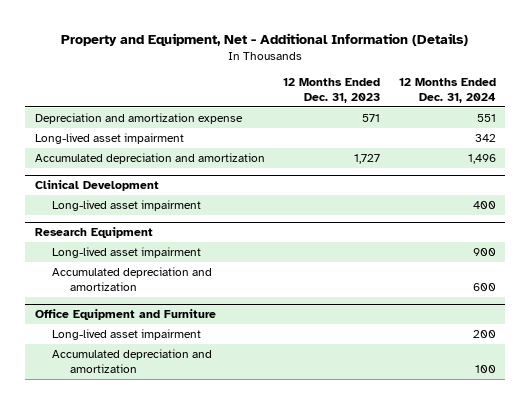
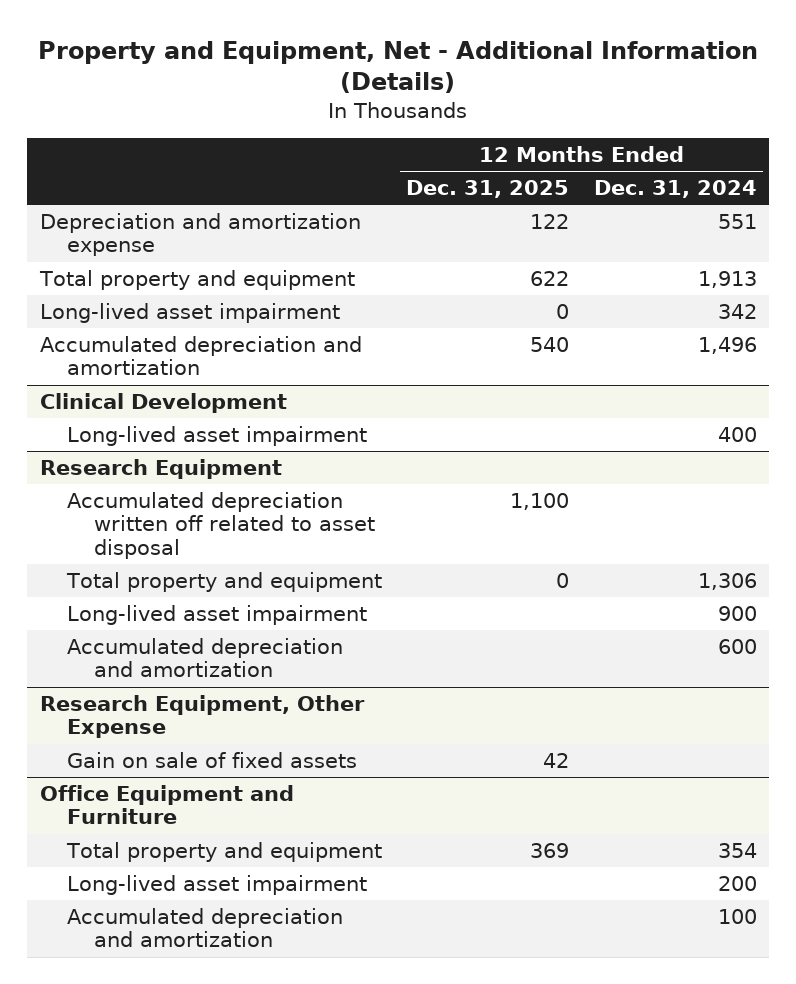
- | 12 Months Ended Dec. 31, 2023 | 12 Months Ended Dec. 31, 2024
+ | 12 Months Ended Dec. 31, 2025 | 12 Months Ended Dec. 31, 2024
+ Total property and equipment | 622 | 1,913
@ Research Equipment
+ Accumulated depreciation written off related to asset disposal | 1,100 |
+ Total property and equipment | 0 | 1,306
+ Research Equipment, Other Expense
+ Gain on sale of fixed assets | 42 |
@ Office Equipment and Furniture
+ Total property and equipment | 369 | 354

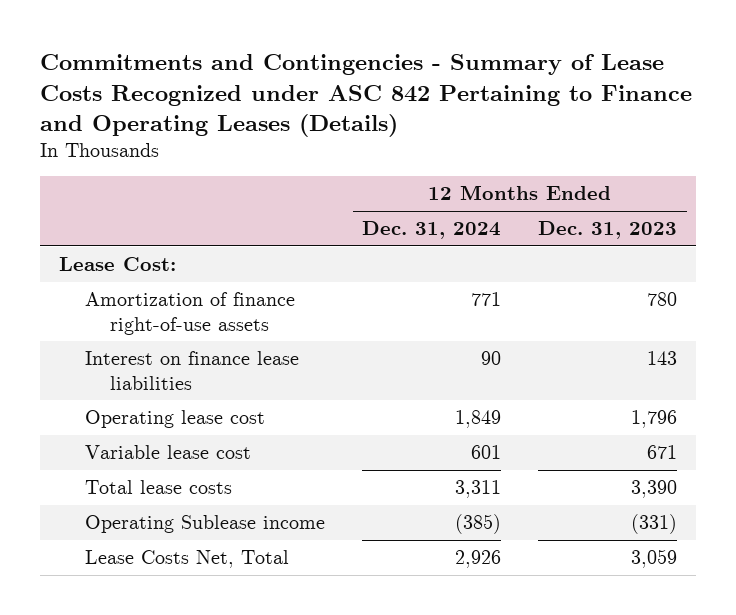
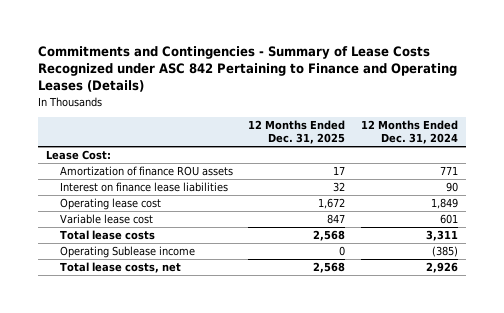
- | 12 Months Ended Dec. 31, 2024 | 12 Months Ended Dec. 31, 2023
+ | 12 Months Ended Dec. 31, 2025 | 12 Months Ended Dec. 31, 2024
- Amortization of finance right-of-use assets | 771 | 780
+ Amortization of finance ROU assets | 17 | 771
- Lease Costs Net, Total | 2,926 | 3,059
+ Total lease costs, net | 2,568 | 2,926

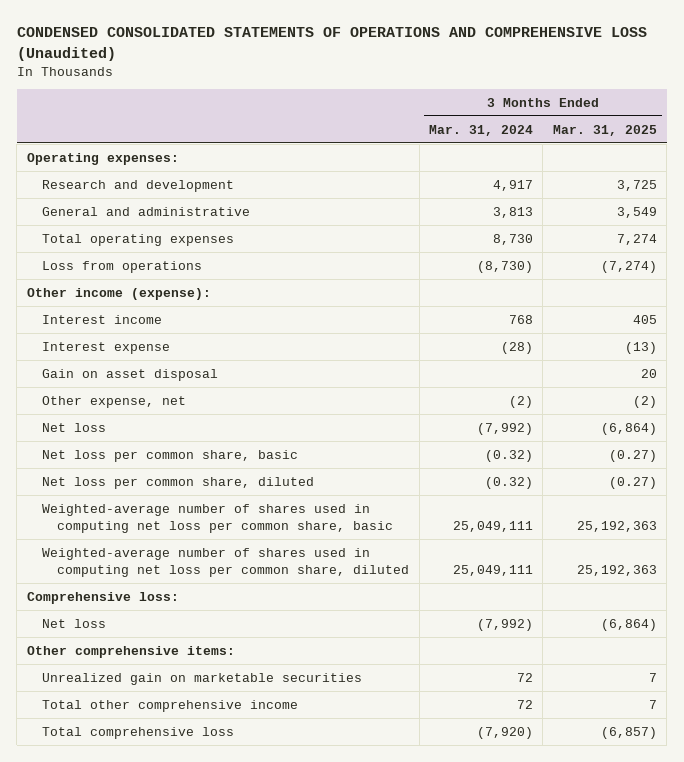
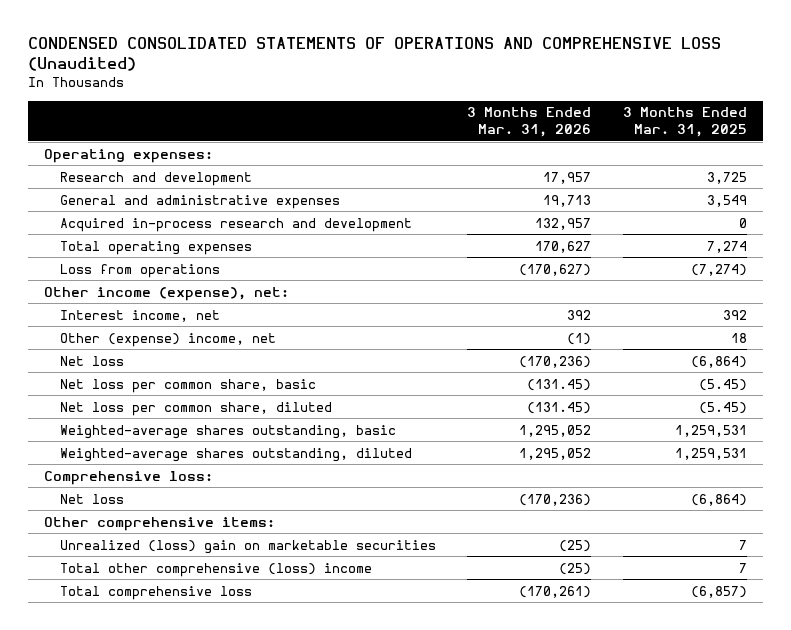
- | 3 Months Ended Mar. 31, 2024 | 3 Months Ended Mar. 31, 2025
+ | 3 Months Ended Mar. 31, 2026 | 3 Months Ended Mar. 31, 2025
- General and administrative | 3,813 | 3,549
+ General and administrative expenses | 19,713 | 3,549
+ Acquired in-process research and development | 132,957 | 0
- Other income (expense):
- Interest income | 768 | 405
- Interest expense | (28) | (13)
- Gain on asset disposal | | 20
- Other expense, net | (2) | (2)
+ Other income (expense), net:
+ Interest income, net | 392 | 392
+ Other (expense) income, net | (1) | 18
- Net loss per common share, basic | (0.32) | (0.27)
- Net loss per common share, diluted | (0.32) | (0.27)
- Weighted-average number of shares used in computing net loss per common share, basic | 25,049,111 | 25,192,363
- Weighted-average number of shares used in computing net loss per common share, diluted | 25,049,111 | 25,192,363
+ Net loss per common share, basic | (131.45) | (5.45)
+ Net loss per common share, diluted | (131.45) | (5.45)
+ Weighted-average shares outstanding, basic | 1,295,052 | 1,259,531
+ Weighted-average shares outstanding, diluted | 1,295,052 | 1,259,531
- Unrealized gain on marketable securities | 72 | 7
- Total other comprehensive income | 72 | 7
+ Unrealized (loss) gain on marketable securities | (25) | 7
+ Total other comprehensive (loss) income | (25) | 7

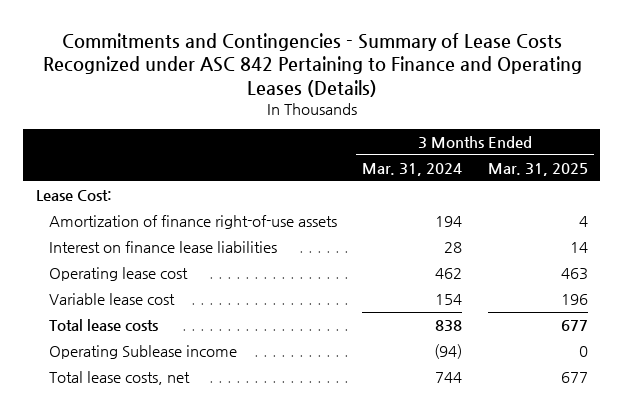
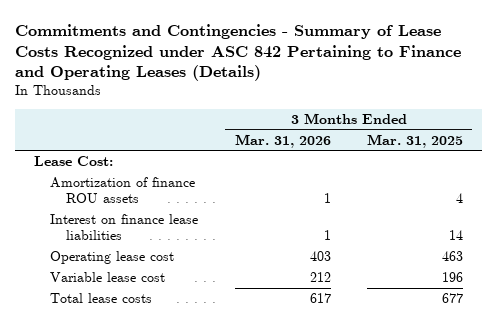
- | 3 Months Ended Mar. 31, 2024 | 3 Months Ended Mar. 31, 2025
+ | 3 Months Ended Mar. 31, 2026 | 3 Months Ended Mar. 31, 2025
- Amortization of finance right-of-use assets | 194 | 4
+ Amortization of finance ROU assets | 1 | 4
- Operating Sublease income | (94) | 0
- Total lease costs, net | 744 | 677

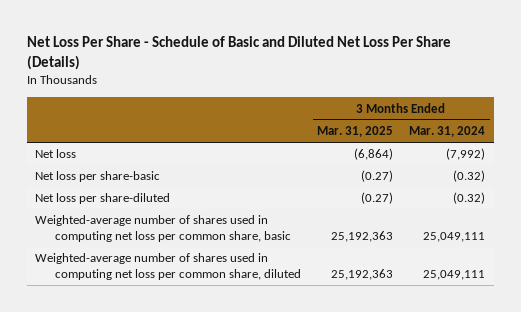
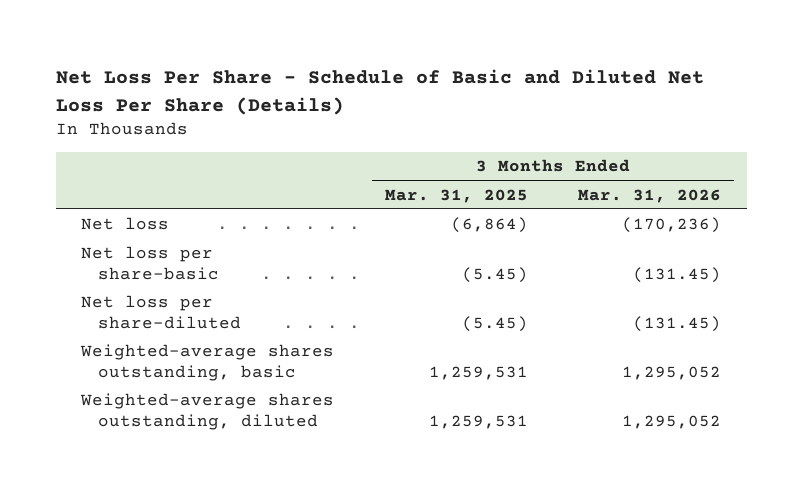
- | 3 Months Ended Mar. 31, 2025 | 3 Months Ended Mar. 31, 2024
+ | 3 Months Ended Mar. 31, 2025 | 3 Months Ended Mar. 31, 2026
- Net loss per share-basic | (0.27) | (0.32)
- Net loss per share-diluted | (0.27) | (0.32)
- Weighted-average number of shares used in computing net loss per common share, basic | 25,192,363 | 25,049,111
- Weighted-average number of shares used in computing net loss per common share, diluted | 25,192,363 | 25,049,111
+ Net loss per share-basic | (5.45) | (131.45)
+ Net loss per share-diluted | (5.45) | (131.45)
+ Weighted-average shares outstanding, basic | 1,259,531 | 1,295,052
+ Weighted-average shares outstanding, diluted | 1,259,531 | 1,295,052

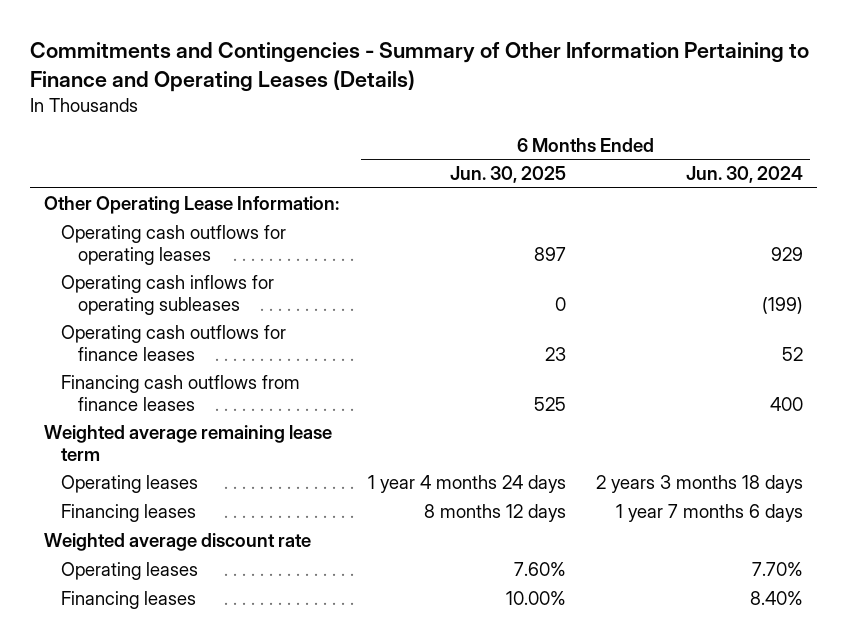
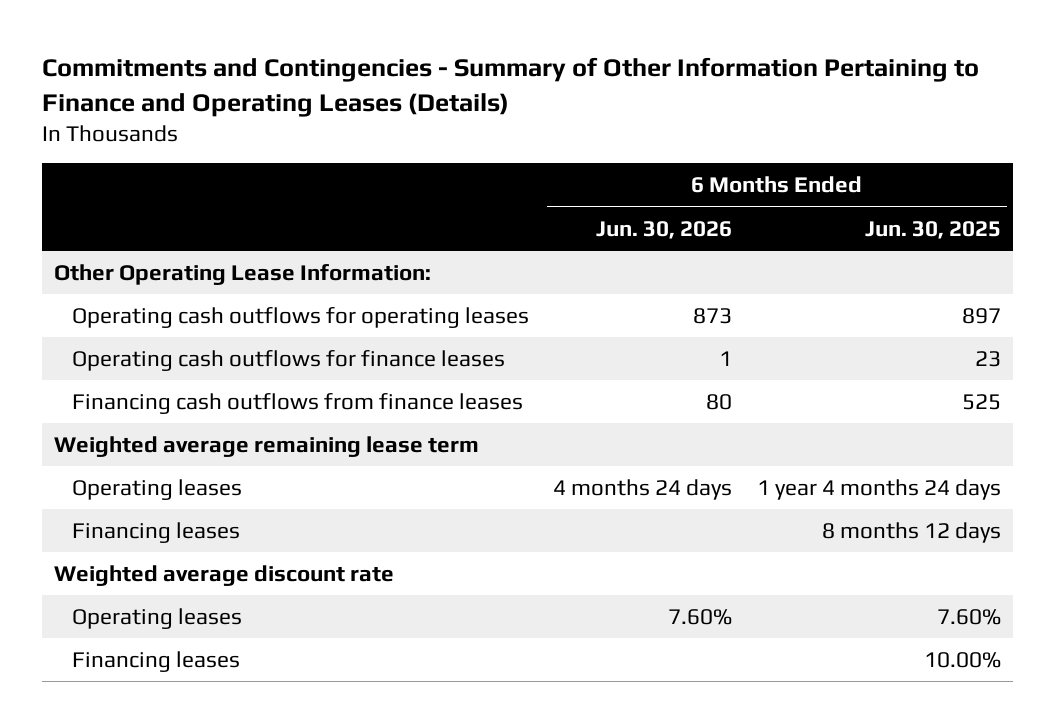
- | 6 Months Ended Jun. 30, 2025 | 6 Months Ended Jun. 30, 2024
+ | 6 Months Ended Jun. 30, 2026 | 6 Months Ended Jun. 30, 2025
- Operating cash inflows for operating subleases | 0 | (199)

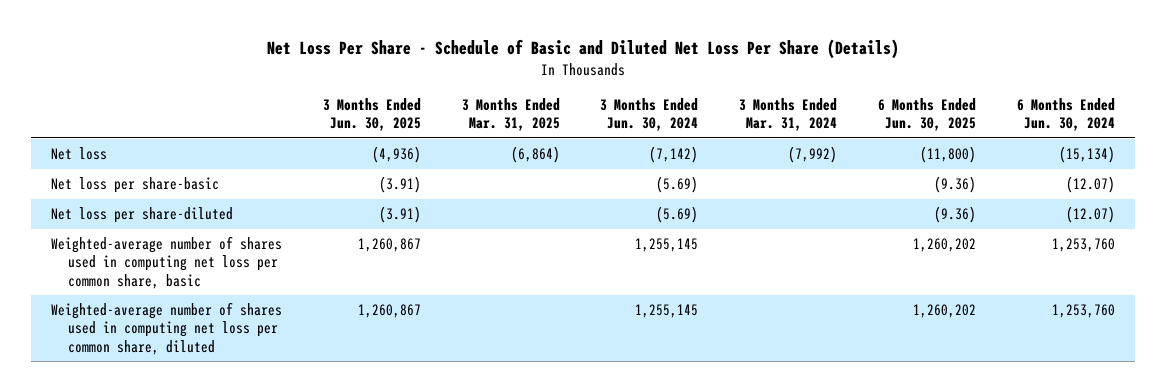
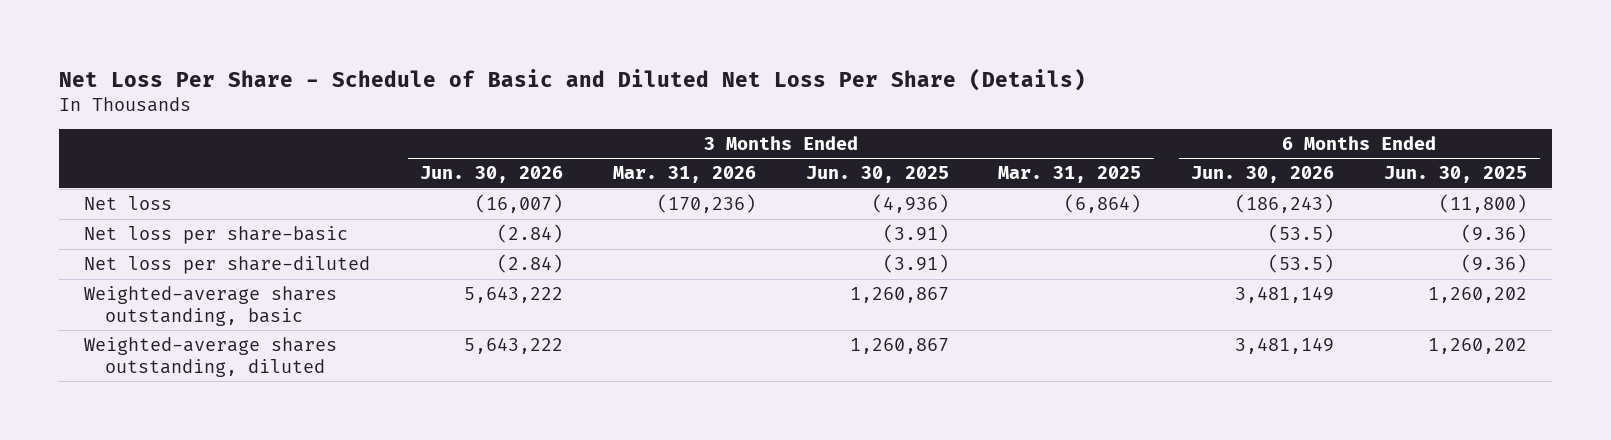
- | 3 Months Ended Jun. 30, 2025 | 3 Months Ended Mar. 31, 2025 | 3 Months Ended Jun. 30, 2024 | 3 Months Ended Mar. 31, 2024 | 6 Months Ended Jun. 30, 2025 | 6 Months Ended Jun. 30, 2024
+ | 3 Months Ended Jun. 30, 2026 | 3 Months Ended Mar. 31, 2026 | 3 Months Ended Jun. 30, 2025 | 3 Months Ended Mar. 31, 2025 | 6 Months Ended Jun. 30, 2026 | 6 Months Ended Jun. 30, 2025
- Weighted-average number of shares used in computing net loss per common share, basic | 1,260,867 | | 1,255,145 | | 1,260,202 | 1,253,760
- Weighted-average number of shares used in computing net loss per common share, diluted | 1,260,867 | | 1,255,145 | | 1,260,202 | 1,253,760
+ Weighted-average shares outstanding, basic | 5,643,222 | | 1,260,867 | | 3,481,149 | 1,260,202
+ Weighted-average shares outstanding, diluted | 5,643,222 | | 1,260,867 | | 3,481,149 | 1,260,202

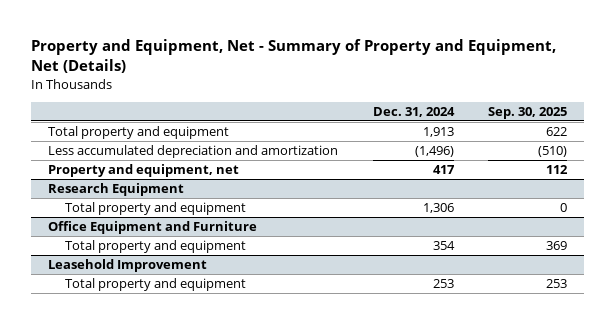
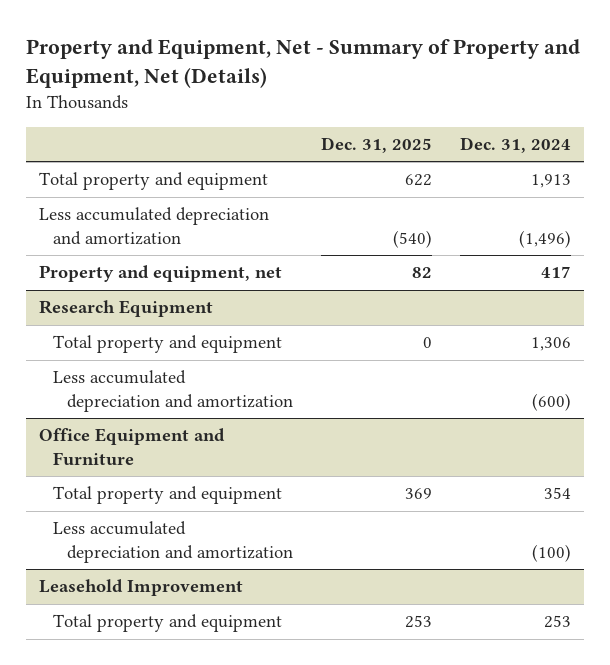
- | Dec. 31, 2024 | Sep. 30, 2025
+ | Dec. 31, 2025 | Dec. 31, 2024
@ Research Equipment
+ Less accumulated depreciation and amortization | | (600)
@ Office Equipment and Furniture
+ Less accumulated depreciation and amortization | | (100)

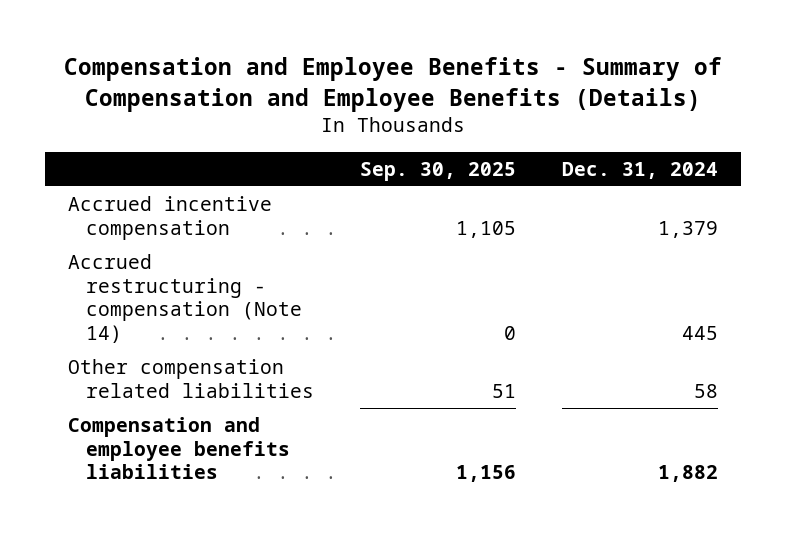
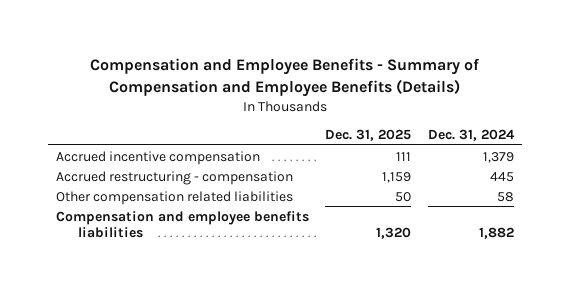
- | Sep. 30, 2025 | Dec. 31, 2024
+ | Dec. 31, 2025 | Dec. 31, 2024
- Accrued restructuring - compensation (Note 14) | 0 | 445
+ Accrued restructuring - compensation | 1,159 | 445

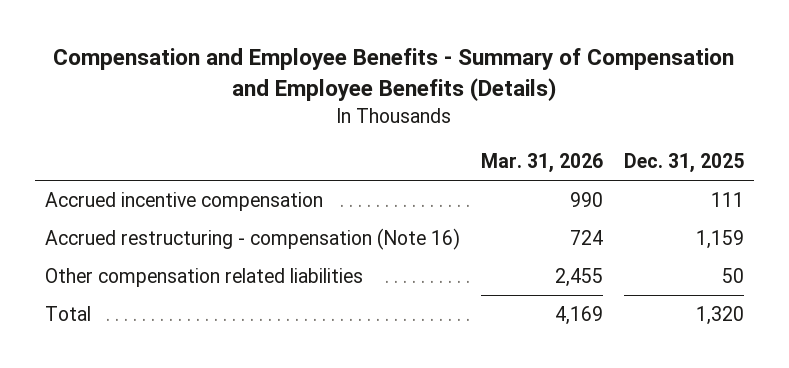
- | Dec. 31, 2025 | Dec. 31, 2024
+ | Mar. 31, 2026 | Dec. 31, 2025
- Accrued restructuring - compensation | 1,159 | 445
+ Accrued restructuring - compensation (Note 16) | 724 | 1,159
- Compensation and employee benefits liabilities | 1,320 | 1,882
+ Total | 4,169 | 1,320

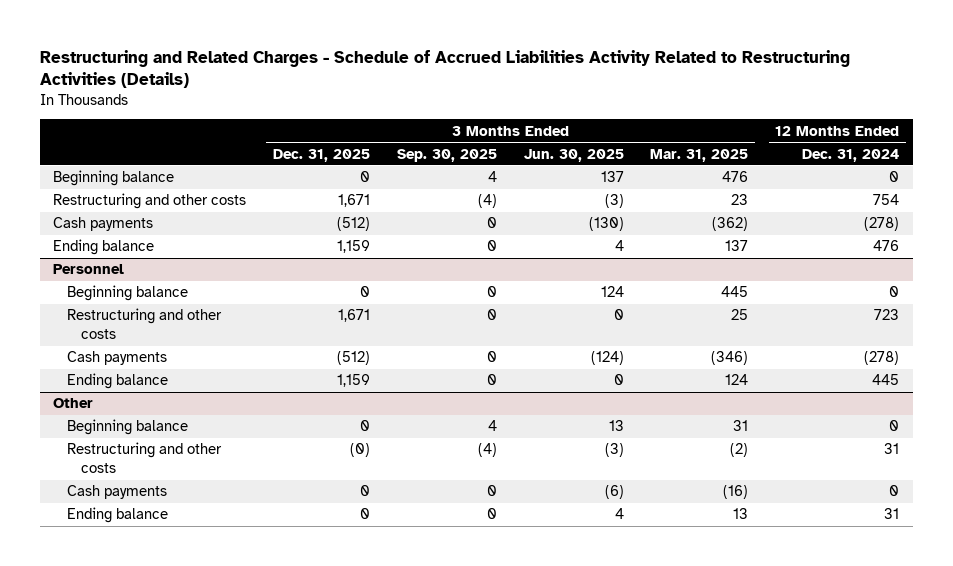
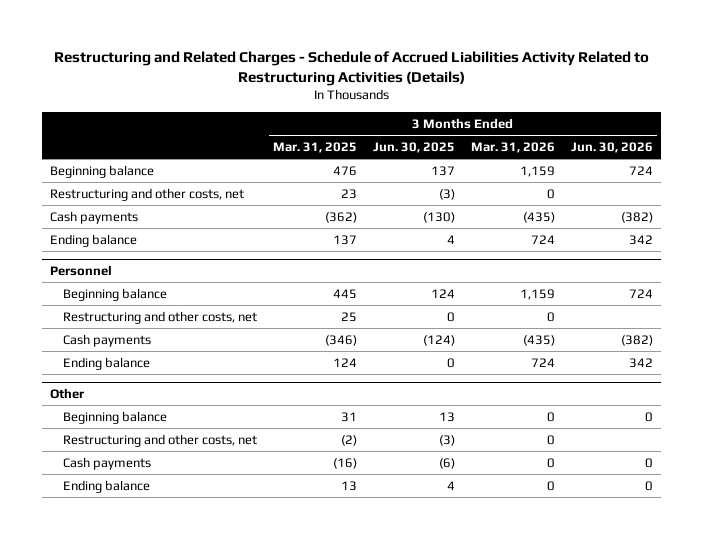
- | 3 Months Ended Dec. 31, 2025 | 3 Months Ended Sep. 30, 2025 | 3 Months Ended Jun. 30, 2025 | 3 Months Ended Mar. 31, 2025 | 12 Months Ended Dec. 31, 2024
+ | 3 Months Ended Mar. 31, 2025 | 3 Months Ended Jun. 30, 2025 | 3 Months Ended Mar. 31, 2026 | 3 Months Ended Jun. 30, 2026
- Restructuring and other costs | 1,671 | (4) | (3) | 23 | 754
+ Restructuring and other costs, net | 23 | (3) | 0 |
@ Personnel
- Restructuring and other costs | 1,671 | 0 | 0 | 25 | 723
+ Restructuring and other costs, net | 25 | 0 | 0 |
@ Other
- Restructuring and other costs | (0) | (4) | (3) | (2) | 31
+ Restructuring and other costs, net | (2) | (3) | 0 |

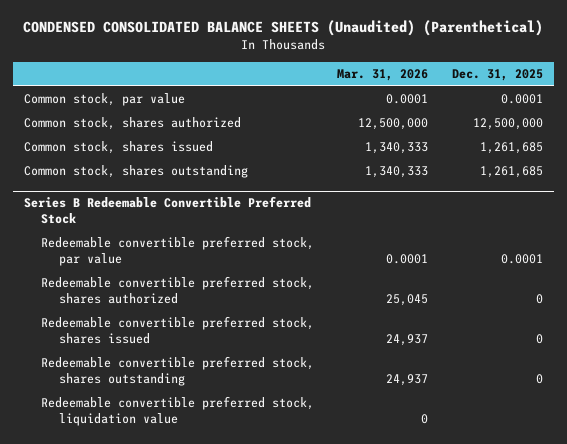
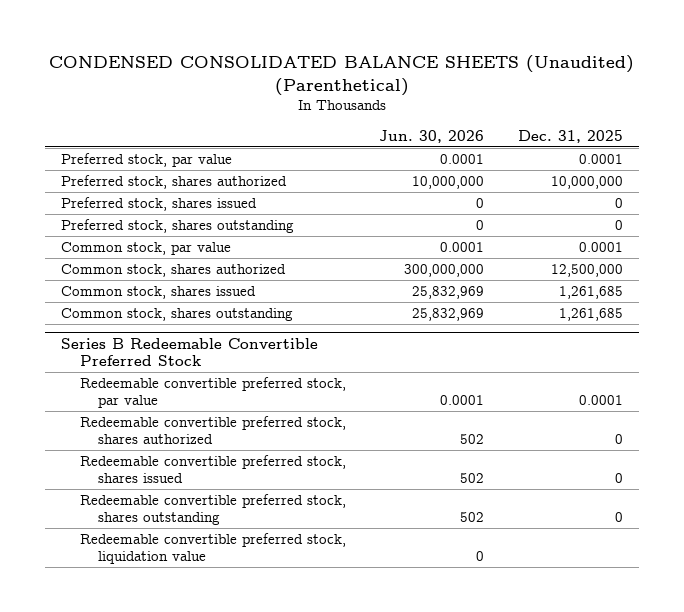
- | Mar. 31, 2026 | Dec. 31, 2025
+ | Jun. 30, 2026 | Dec. 31, 2025
+ Preferred stock, par value | 0.0001 | 0.0001
+ Preferred stock, shares authorized | 10,000,000 | 10,000,000
+ Preferred stock, shares issued | 0 | 0
+ Preferred stock, shares outstanding | 0 | 0

